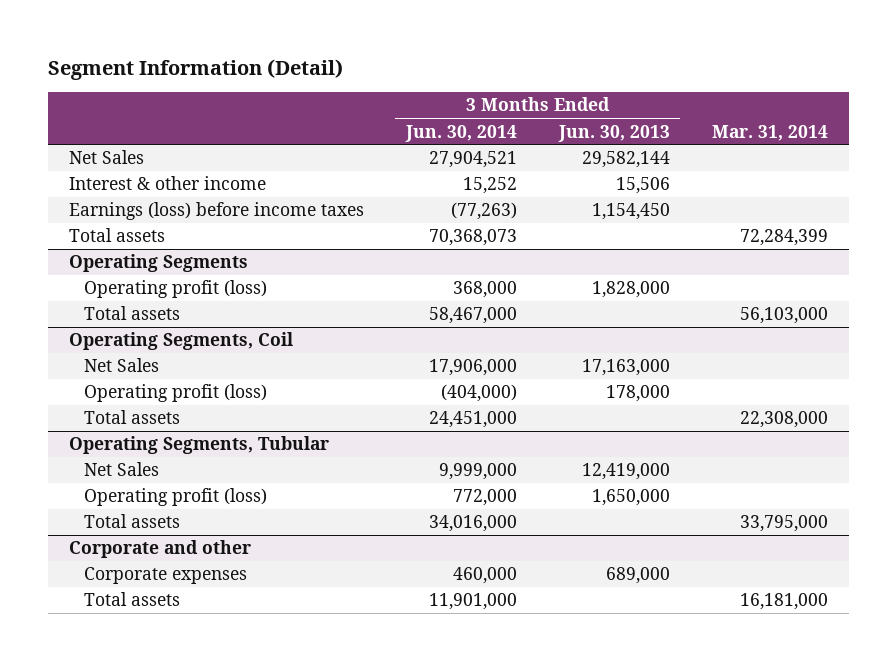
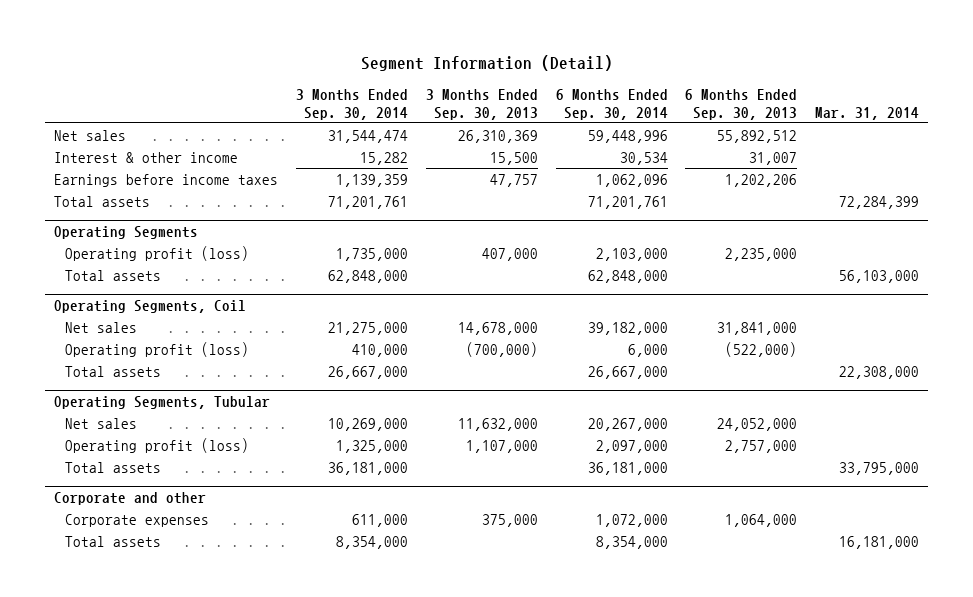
- | 3 Months Ended Jun. 30, 2014 | 3 Months Ended Jun. 30, 2013 | Mar. 31, 2014
+ | 3 Months Ended Sep. 30, 2014 | 3 Months Ended Sep. 30, 2013 | 6 Months Ended Sep. 30, 2014 | 6 Months Ended Sep. 30, 2013 | Mar. 31, 2014
- Net Sales | 27,904,521 | 29,582,144 |
+ Net sales | 31,544,474 | 26,310,369 | 59,448,996 | 55,892,512 |
- Earnings (loss) before income taxes | (77,263) | 1,154,450 |
+ Earnings before income taxes | 1,139,359 | 47,757 | 1,062,096 | 1,202,206 |
@ Operating Segments, Coil
- Net Sales | 17,906,000 | 17,163,000 |
+ Net sales | 21,275,000 | 14,678,000 | 39,182,000 | 31,841,000 |
@ Operating Segments, Tubular
- Net Sales | 9,999,000 | 12,419,000 |
+ Net sales | 10,269,000 | 11,632,000 | 20,267,000 | 24,052,000 |

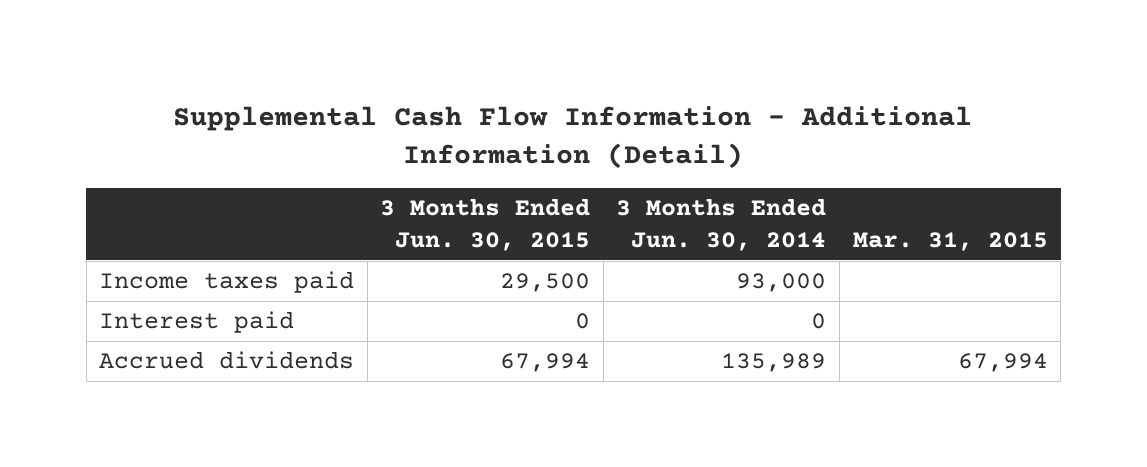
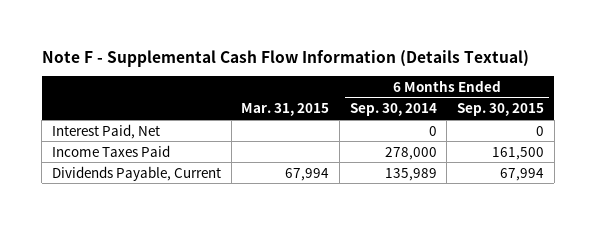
- Supplemental Cash Flow Information - Additional Information (Detail)
+ Note F - Supplemental Cash Flow Information (Details Textual)
- | 3 Months Ended Jun. 30, 2015 | 3 Months Ended Jun. 30, 2014 | Mar. 31, 2015
+ | Mar. 31, 2015 | 6 Months Ended Sep. 30, 2014 | 6 Months Ended Sep. 30, 2015
- Income taxes paid | 29,500 | 93,000 |
- Interest paid | 0 | 0 |
- Accrued dividends | 67,994 | 135,989 | 67,994
+ Interest Paid, Net | | 0 | 0
+ Income Taxes Paid | | 278,000 | 161,500
+ Dividends Payable, Current | 67,994 | 135,989 | 67,994

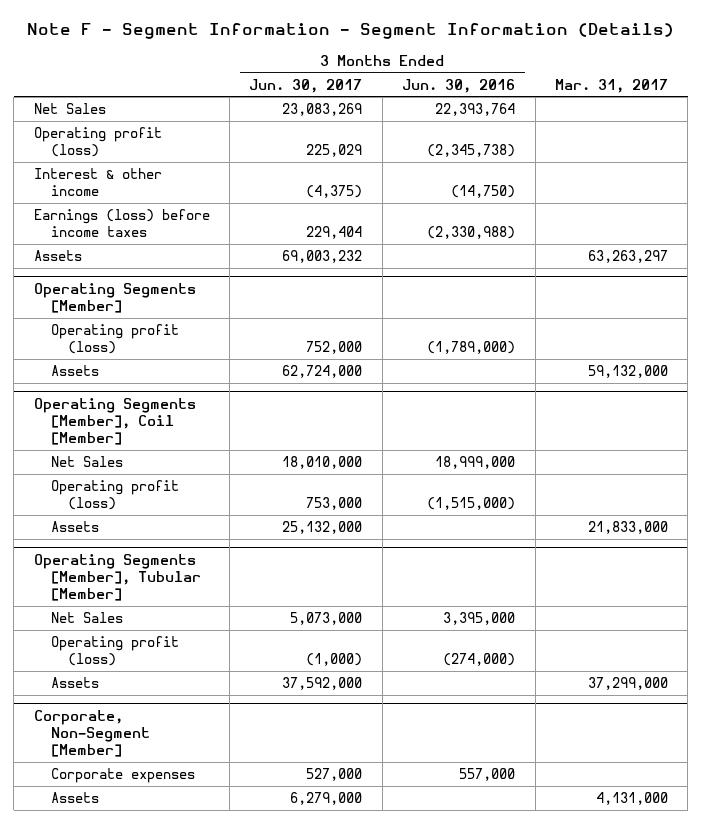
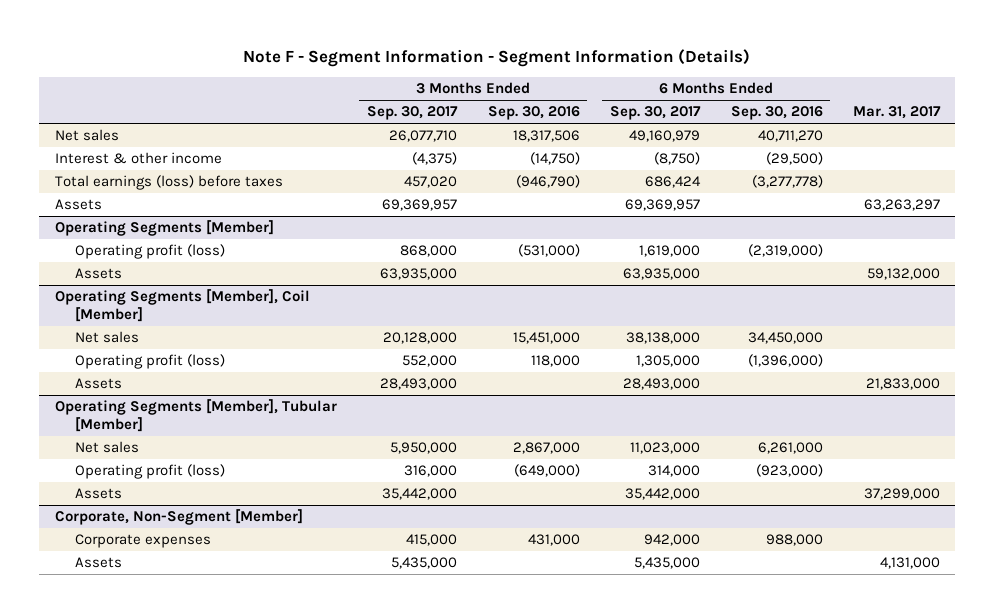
- | 3 Months Ended Jun. 30, 2017 | 3 Months Ended Jun. 30, 2016 | Mar. 31, 2017
+ | 3 Months Ended Sep. 30, 2017 | 3 Months Ended Sep. 30, 2016 | 6 Months Ended Sep. 30, 2017 | 6 Months Ended Sep. 30, 2016 | Mar. 31, 2017
- Net Sales | 23,083,269 | 22,393,764 |
- Operating profit (loss) | 225,029 | (2,345,738) |
+ Net sales | 26,077,710 | 18,317,506 | 49,160,979 | 40,711,270 |
- Earnings (loss) before income taxes | 229,404 | (2,330,988) |
+ Total earnings (loss) before taxes | 457,020 | (946,790) | 686,424 | (3,277,778) |
@ Operating Segments [Member], Coil [Member]
- Net Sales | 18,010,000 | 18,999,000 |
+ Net sales | 20,128,000 | 15,451,000 | 38,138,000 | 34,450,000 |
@ Operating Segments [Member], Tubular [Member]
- Net Sales | 5,073,000 | 3,395,000 |
+ Net sales | 5,950,000 | 2,867,000 | 11,023,000 | 6,261,000 |

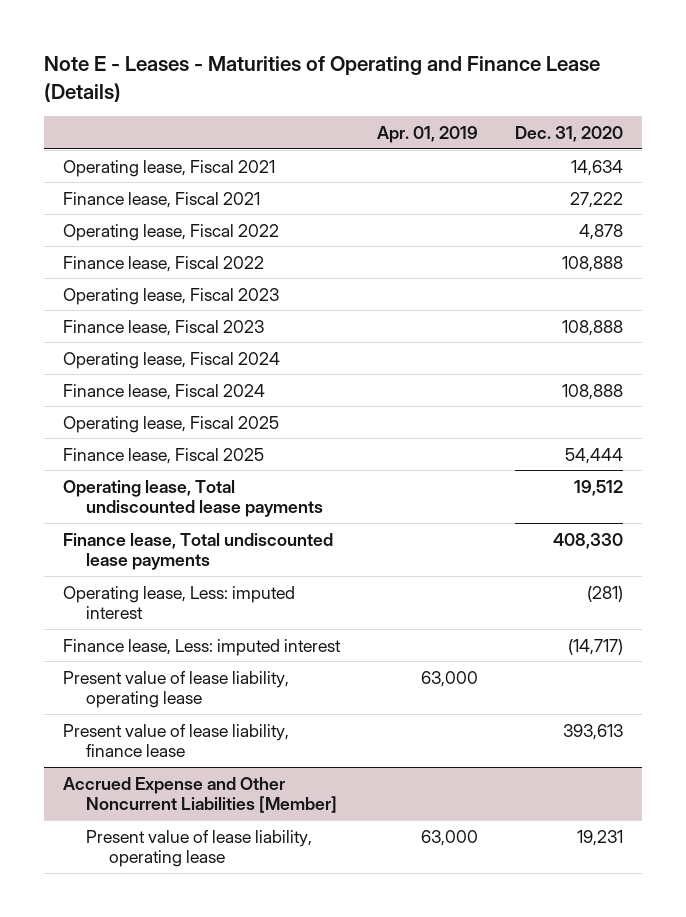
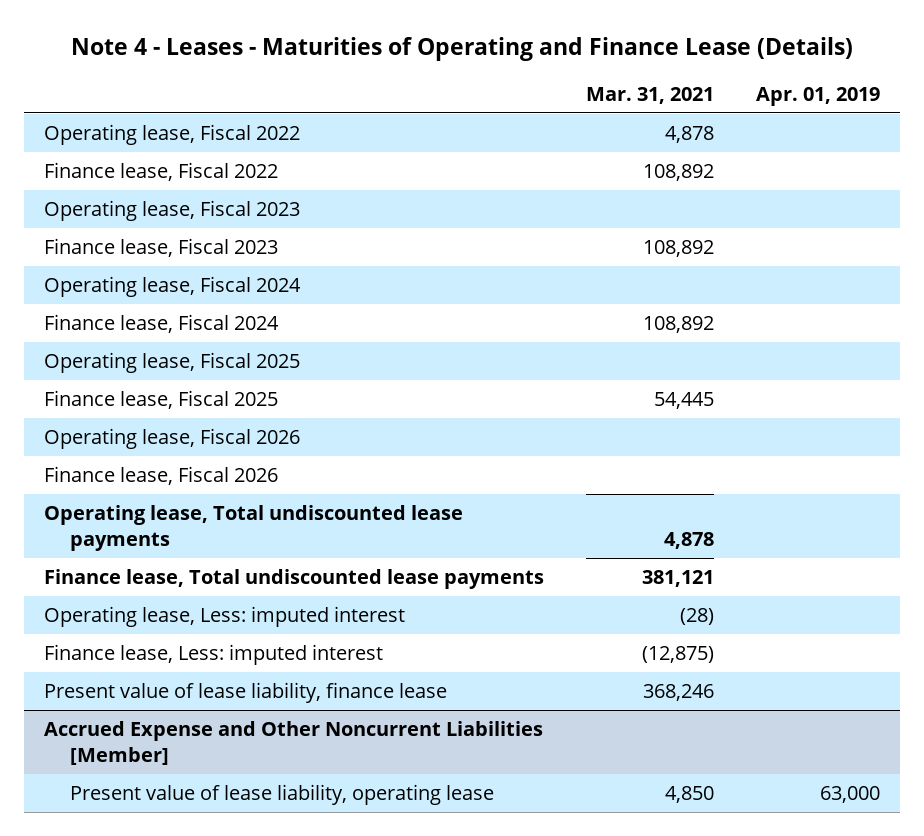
- Note E - Leases - Maturities of Operating and Finance Lease (Details)
+ Note 4 - Leases - Maturities of Operating and Finance Lease (Details)
- | Apr. 01, 2019 | Dec. 31, 2020
+ | Mar. 31, 2021 | Apr. 01, 2019
- Operating lease, Fiscal 2021 | | 14,634
- Finance lease, Fiscal 2021 | | 27,222
+ Operating lease, Fiscal 2026
+ Finance lease, Fiscal 2026
- Present value of lease liability, operating lease | 63,000 |

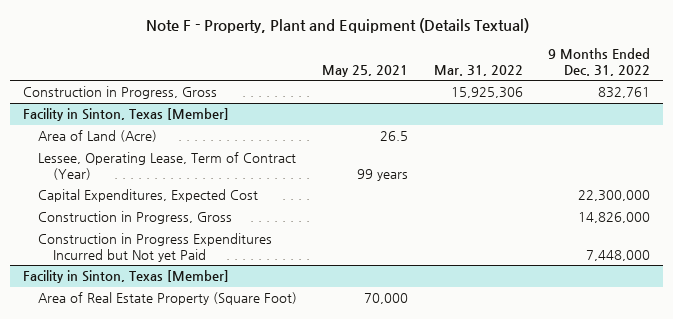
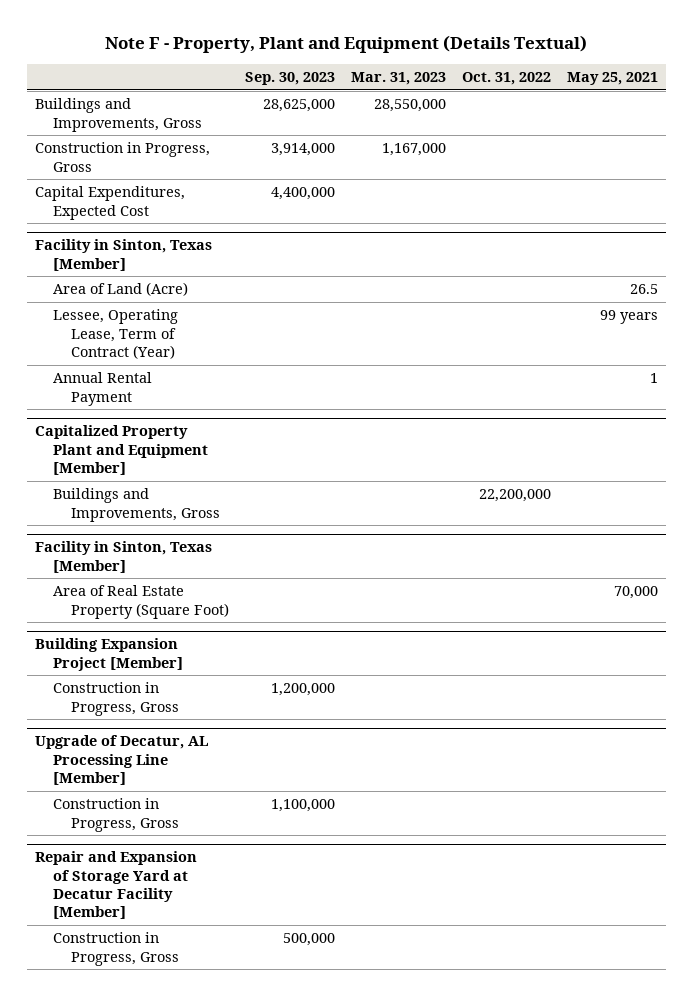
- | May 25, 2021 | Mar. 31, 2022 | 9 Months Ended Dec. 31, 2022
+ | Sep. 30, 2023 | Mar. 31, 2023 | Oct. 31, 2022 | May 25, 2021
+ Buildings and Improvements, Gross | 28,625,000 | 28,550,000 | |
+ Capital Expenditures, Expected Cost | 4,400,000 | | |
@ Facility in Sinton, Texas [Member]
- Capital Expenditures, Expected Cost | | | 22,300,000
- Construction in Progress, Gross | | | 14,826,000
- Construction in Progress Expenditures Incurred but Not yet Paid | | | 7,448,000
+ Annual Rental Payment | | | | 1
+ Capitalized Property Plant and Equipment [Member]
+ Buildings and Improvements, Gross | | | 22,200,000 |
+ Building Expansion Project [Member]
+ Construction in Progress, Gross | 1,200,000 | | |
+ Upgrade of Decatur, AL Processing Line [Member]
+ Construction in Progress, Gross | 1,100,000 | | |
+ Repair and Expansion of Storage Yard at Decatur Facility [Member]
+ Construction in Progress, Gross | 500,000 | | |

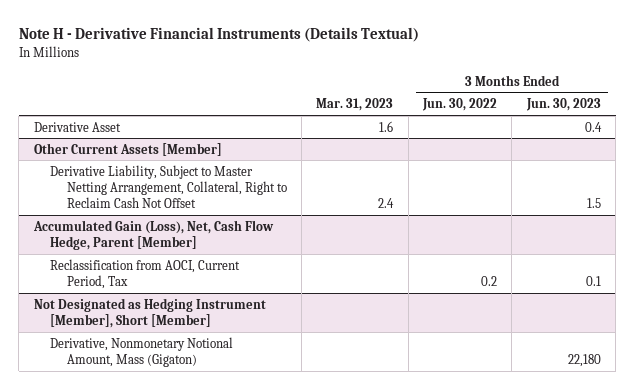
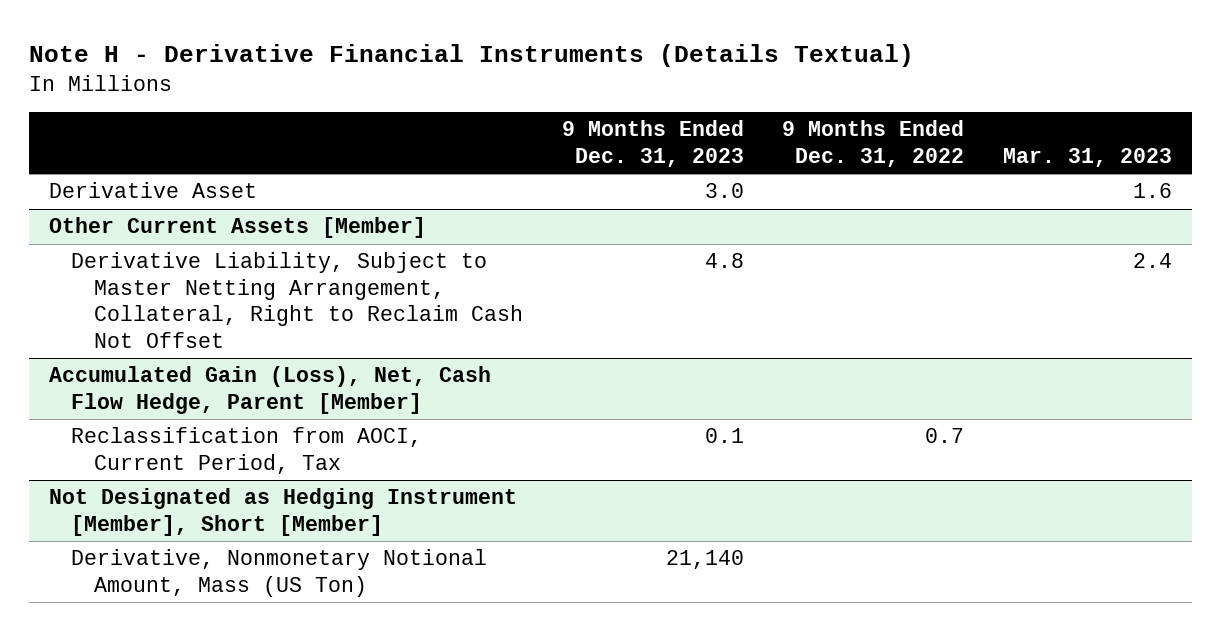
- | Mar. 31, 2023 | 3 Months Ended Jun. 30, 2022 | 3 Months Ended Jun. 30, 2023
+ | 9 Months Ended Dec. 31, 2023 | 9 Months Ended Dec. 31, 2022 | Mar. 31, 2023
@ Not Designated as Hedging Instrument [Member], Short [Member]
- Derivative, Nonmonetary Notional Amount, Mass (Gigaton) | | | 22,180
+ Derivative, Nonmonetary Notional Amount, Mass (US Ton) | 21,140 | |

